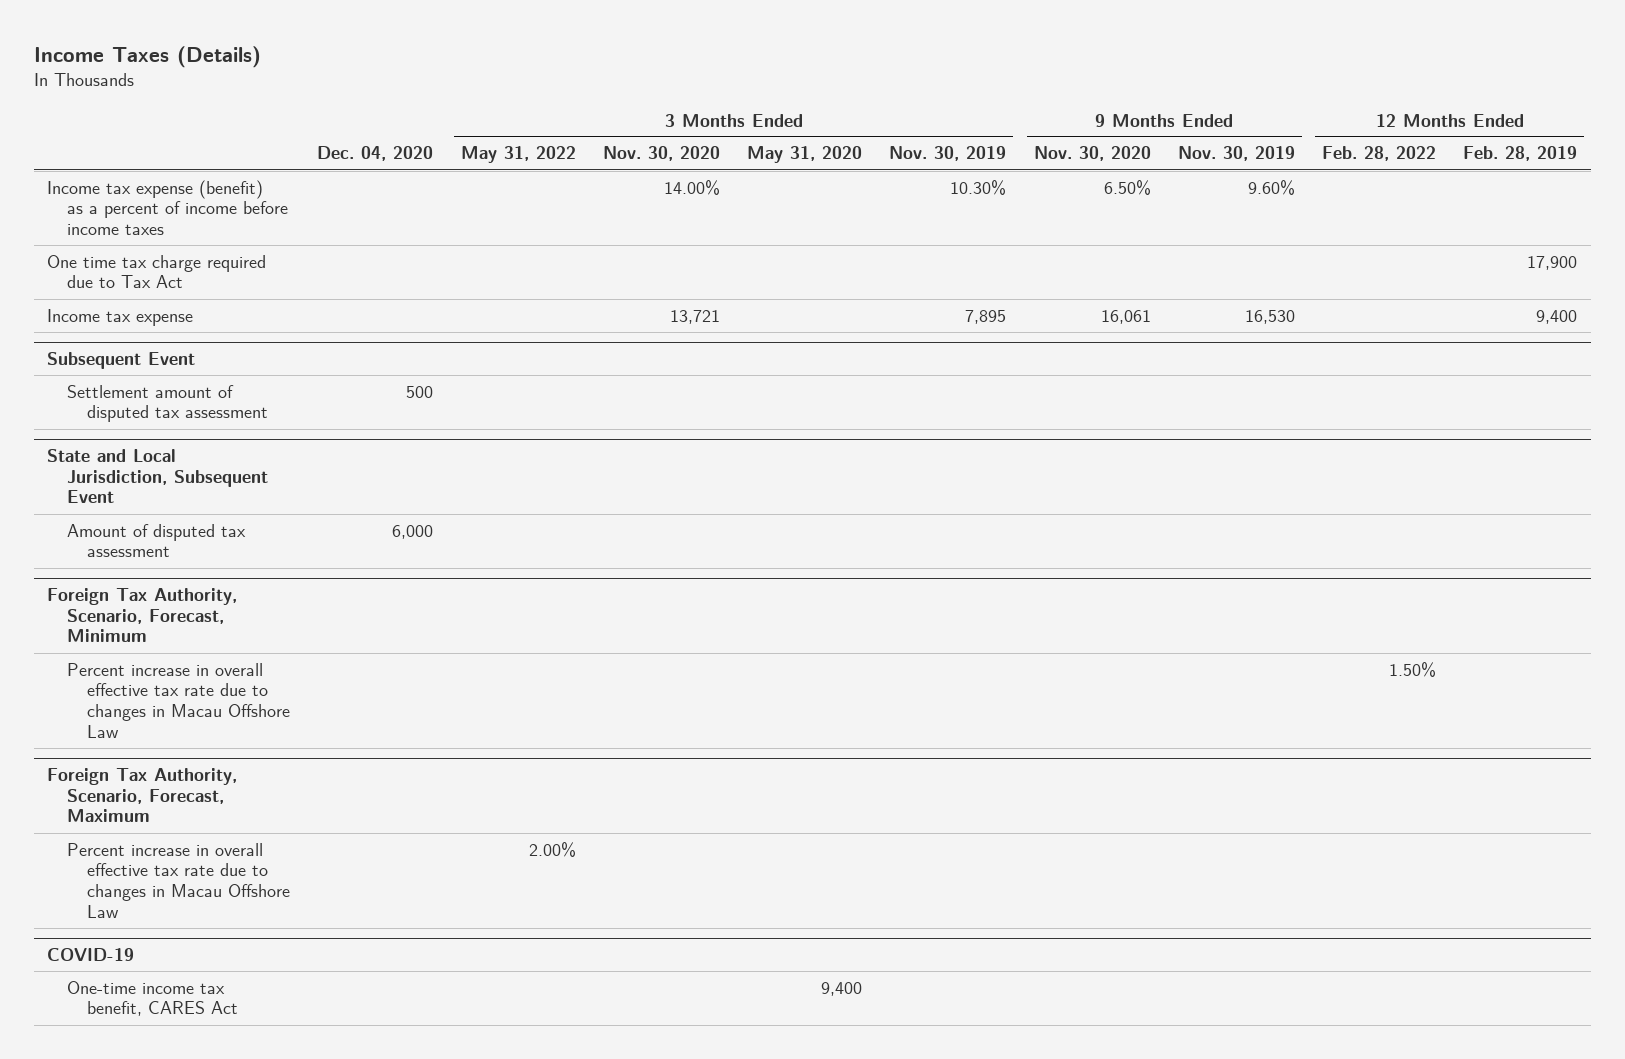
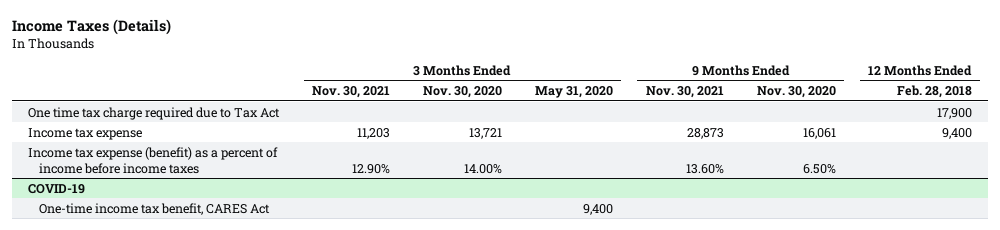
- | Dec. 04, 2020 | 3 Months Ended May 31, 2022 | 3 Months Ended Nov. 30, 2020 | 3 Months Ended May 31, 2020 | 3 Months Ended Nov. 30, 2019 | 9 Months Ended Nov. 30, 2020 | 9 Months Ended Nov. 30, 2019 | 12 Months Ended Feb. 28, 2022 | 12 Months Ended Feb. 28, 2019
+ | 3 Months Ended Nov. 30, 2021 | 3 Months Ended Nov. 30, 2020 | 3 Months Ended May 31, 2020 | 9 Months Ended Nov. 30, 2021 | 9 Months Ended Nov. 30, 2020 | 12 Months Ended Feb. 28, 2018
- Subsequent Event
- Settlement amount of disputed tax assessment | 500 | | | | | | | |
- State and Local Jurisdiction, Subsequent Event
- Amount of disputed tax assessment | 6,000 | | | | | | | |
- Foreign Tax Authority, Scenario, Forecast, Minimum
- Percent increase in overall effective tax rate due to changes in Macau Offshore Law | | | | | | | | 1.50% |
- Foreign Tax Authority, Scenario, Forecast, Maximum
- Percent increase in overall effective tax rate due to changes in Macau Offshore Law | | 2.00% | | | | | | |
moved down: Income tax expense (benefit) as a percent of income before income taxes | 12.90% | 14.00% | | 13.60% | 6.50% |

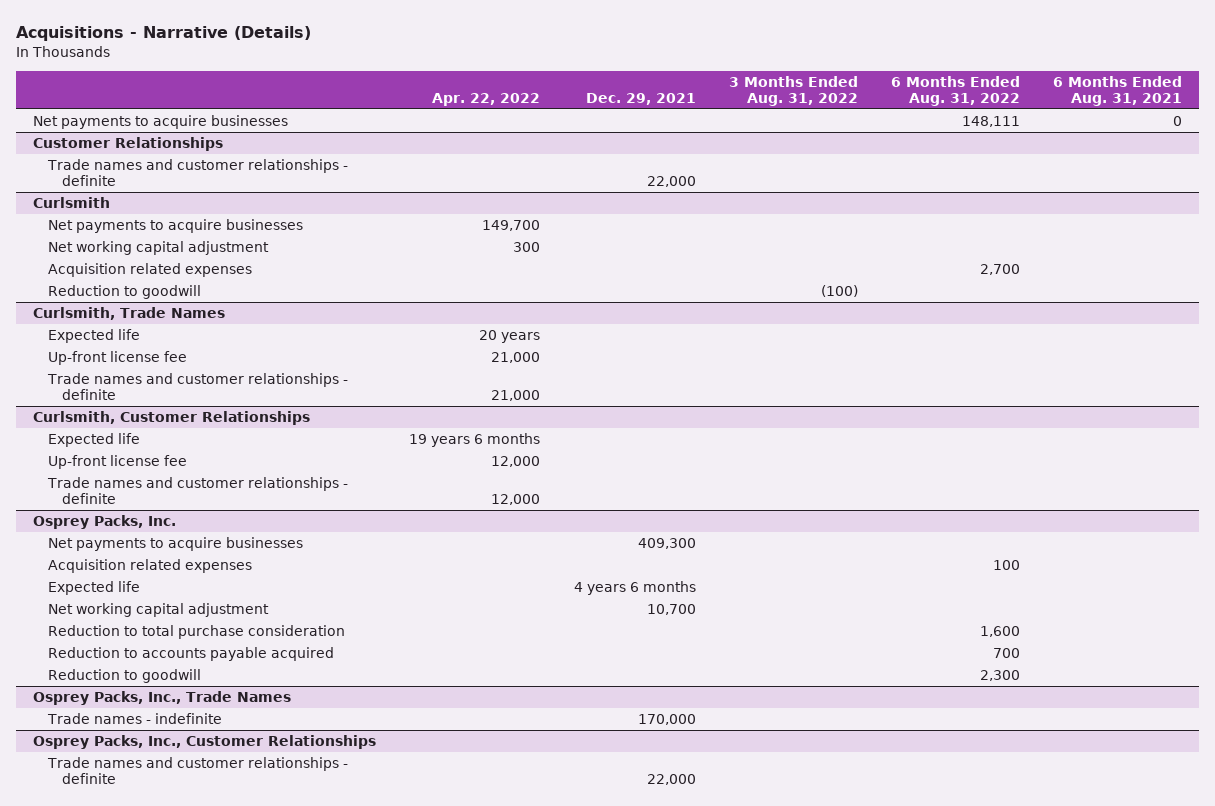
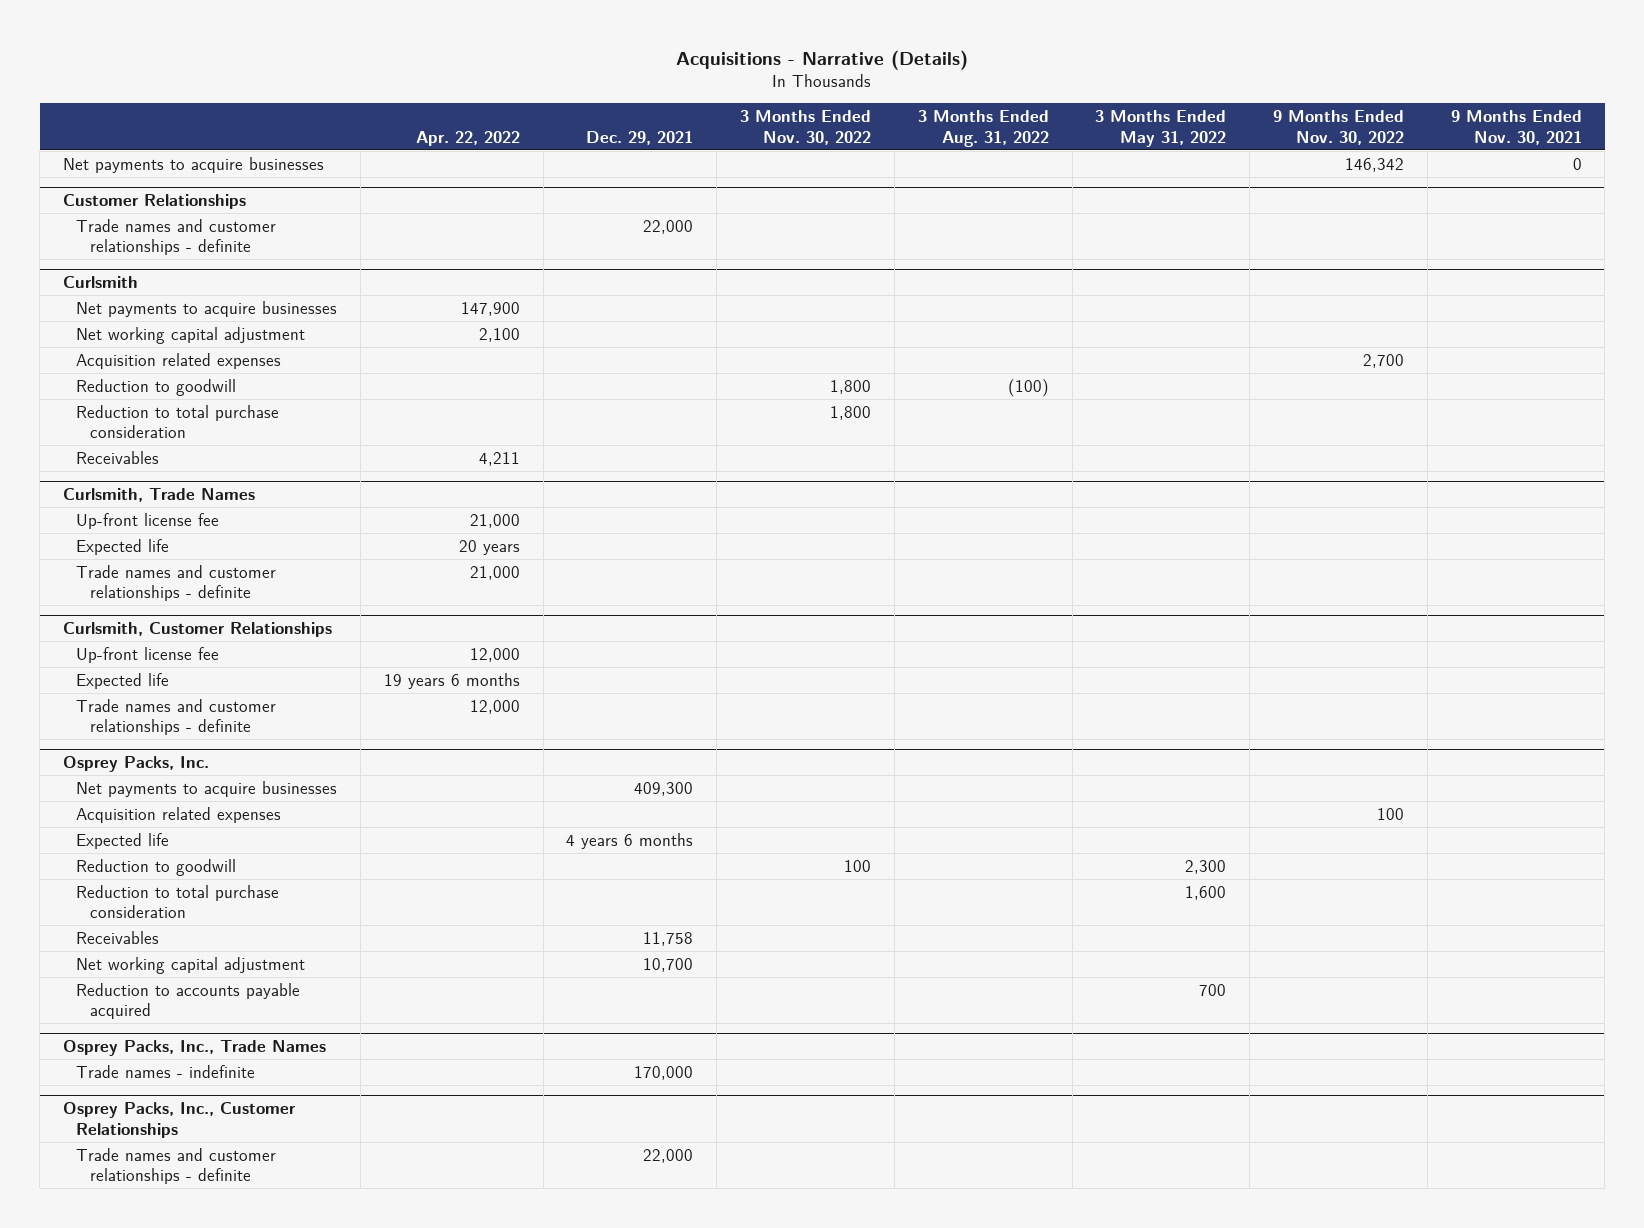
- | Apr. 22, 2022 | Dec. 29, 2021 | 3 Months Ended Aug. 31, 2022 | 6 Months Ended Aug. 31, 2022 | 6 Months Ended Aug. 31, 2021
+ | Apr. 22, 2022 | Dec. 29, 2021 | 3 Months Ended Nov. 30, 2022 | 3 Months Ended Aug. 31, 2022 | 3 Months Ended May 31, 2022 | 9 Months Ended Nov. 30, 2022 | 9 Months Ended Nov. 30, 2021
@ Curlsmith
- Net payments to acquire businesses | 149,700 | | | |
- Net working capital adjustment | 300 | | | |
+ Net payments to acquire businesses | 147,900 | | | | | |
+ Net working capital adjustment | 2,100 | | | | | |
+ Reduction to total purchase consideration | | | 1,800 | | | |
+ Receivables | 4,211 | | | | | |
@ Curlsmith, Trade Names
moved down: Expected life | 20 years | | | | | |
@ Curlsmith, Customer Relationships
moved down: Expected life | 19 years 6 months | | | | | |
@ Osprey Packs, Inc.
moved up: Reduction to goodwill | | | 100 | | 2,300 | |
+ Receivables | | 11,758 | | | | |
moved down: Net working capital adjustment | | 10,700 | | | | |

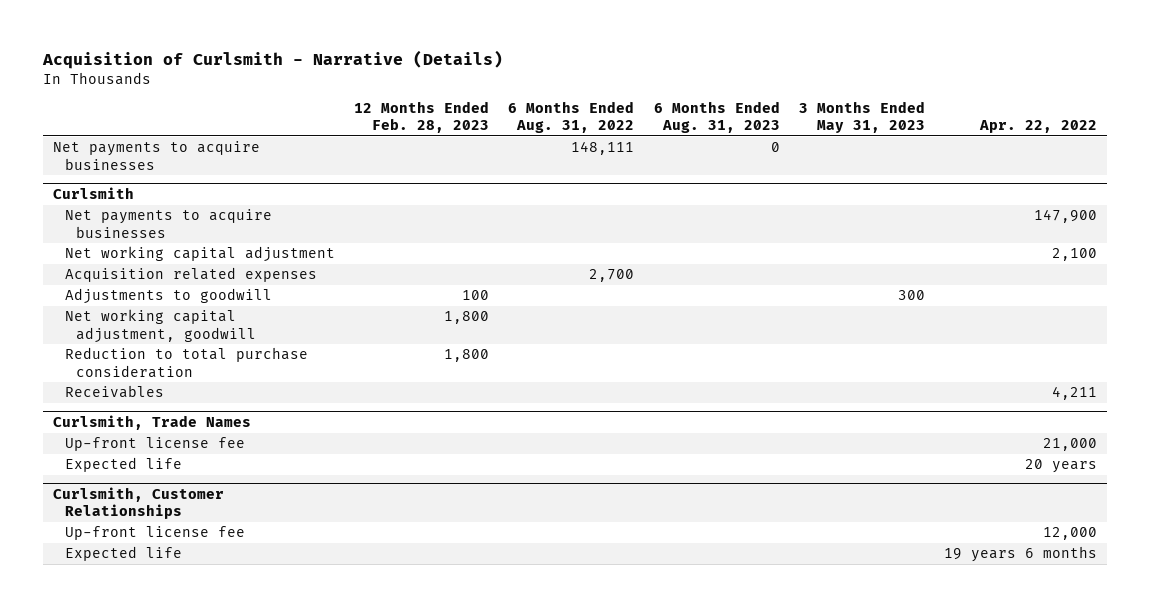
- Acquisitions - Narrative (Details)
+ Acquisition of Curlsmith - Narrative (Details)
- | Apr. 22, 2022 | Dec. 29, 2021 | 3 Months Ended Nov. 30, 2022 | 3 Months Ended Aug. 31, 2022 | 3 Months Ended May 31, 2022 | 9 Months Ended Nov. 30, 2022 | 9 Months Ended Nov. 30, 2021
+ | 12 Months Ended Feb. 28, 2023 | 6 Months Ended Aug. 31, 2022 | 6 Months Ended Aug. 31, 2023 | 3 Months Ended May 31, 2023 | Apr. 22, 2022
- Customer Relationships
- Trade names and customer relationships - definite | | 22,000 | | | | |
@ Curlsmith
- Reduction to goodwill | | | 1,800 | (100) | | |
+ Adjustments to goodwill | 100 | | | 300 |
+ Net working capital adjustment, goodwill | 1,800 | | | |
@ Curlsmith, Trade Names
- Trade names and customer relationships - definite | 21,000 | | | | | |
@ Curlsmith, Customer Relationships
- Trade names and customer relationships - definite | 12,000 | | | | | |
- Osprey Packs, Inc.
- Net payments to acquire businesses | | 409,300 | | | | |
- Acquisition related expenses | | | | | | 100 |
- Expected life | | 4 years 6 months | | | | |
- Reduction to goodwill | | | 100 | | 2,300 | |
- Reduction to total purchase consideration | | | | | 1,600 | |
- Receivables | | 11,758 | | | | |
- Net working capital adjustment | | 10,700 | | | | |
- Reduction to accounts payable acquired | | | | | 700 | |
- Osprey Packs, Inc., Trade Names
- Trade names - indefinite | | 170,000 | | | | |
- Osprey Packs, Inc., Customer Relationships
- Trade names and customer relationships - definite | | 22,000 | | | | |

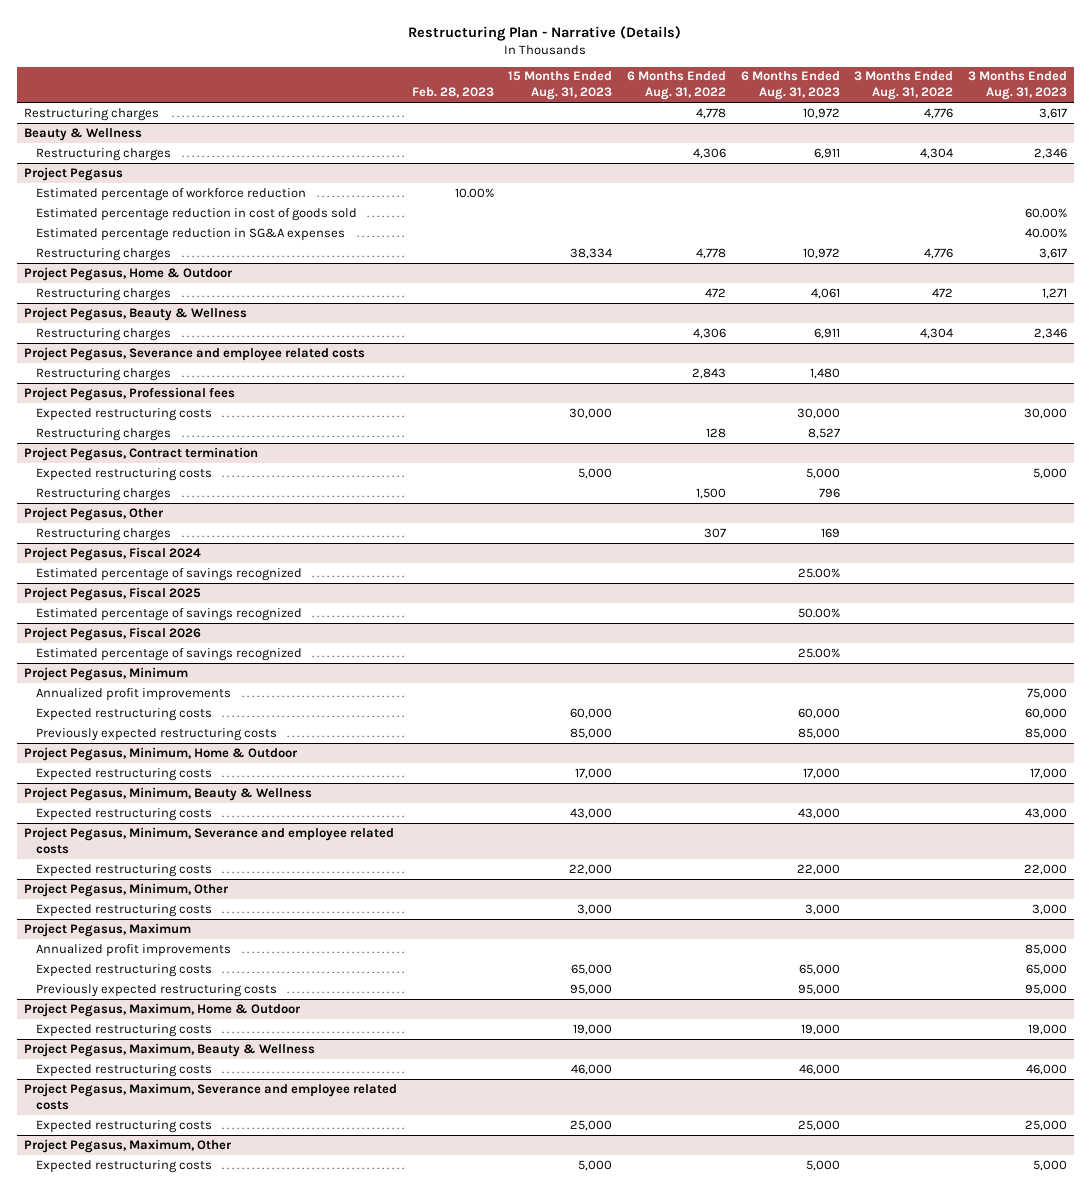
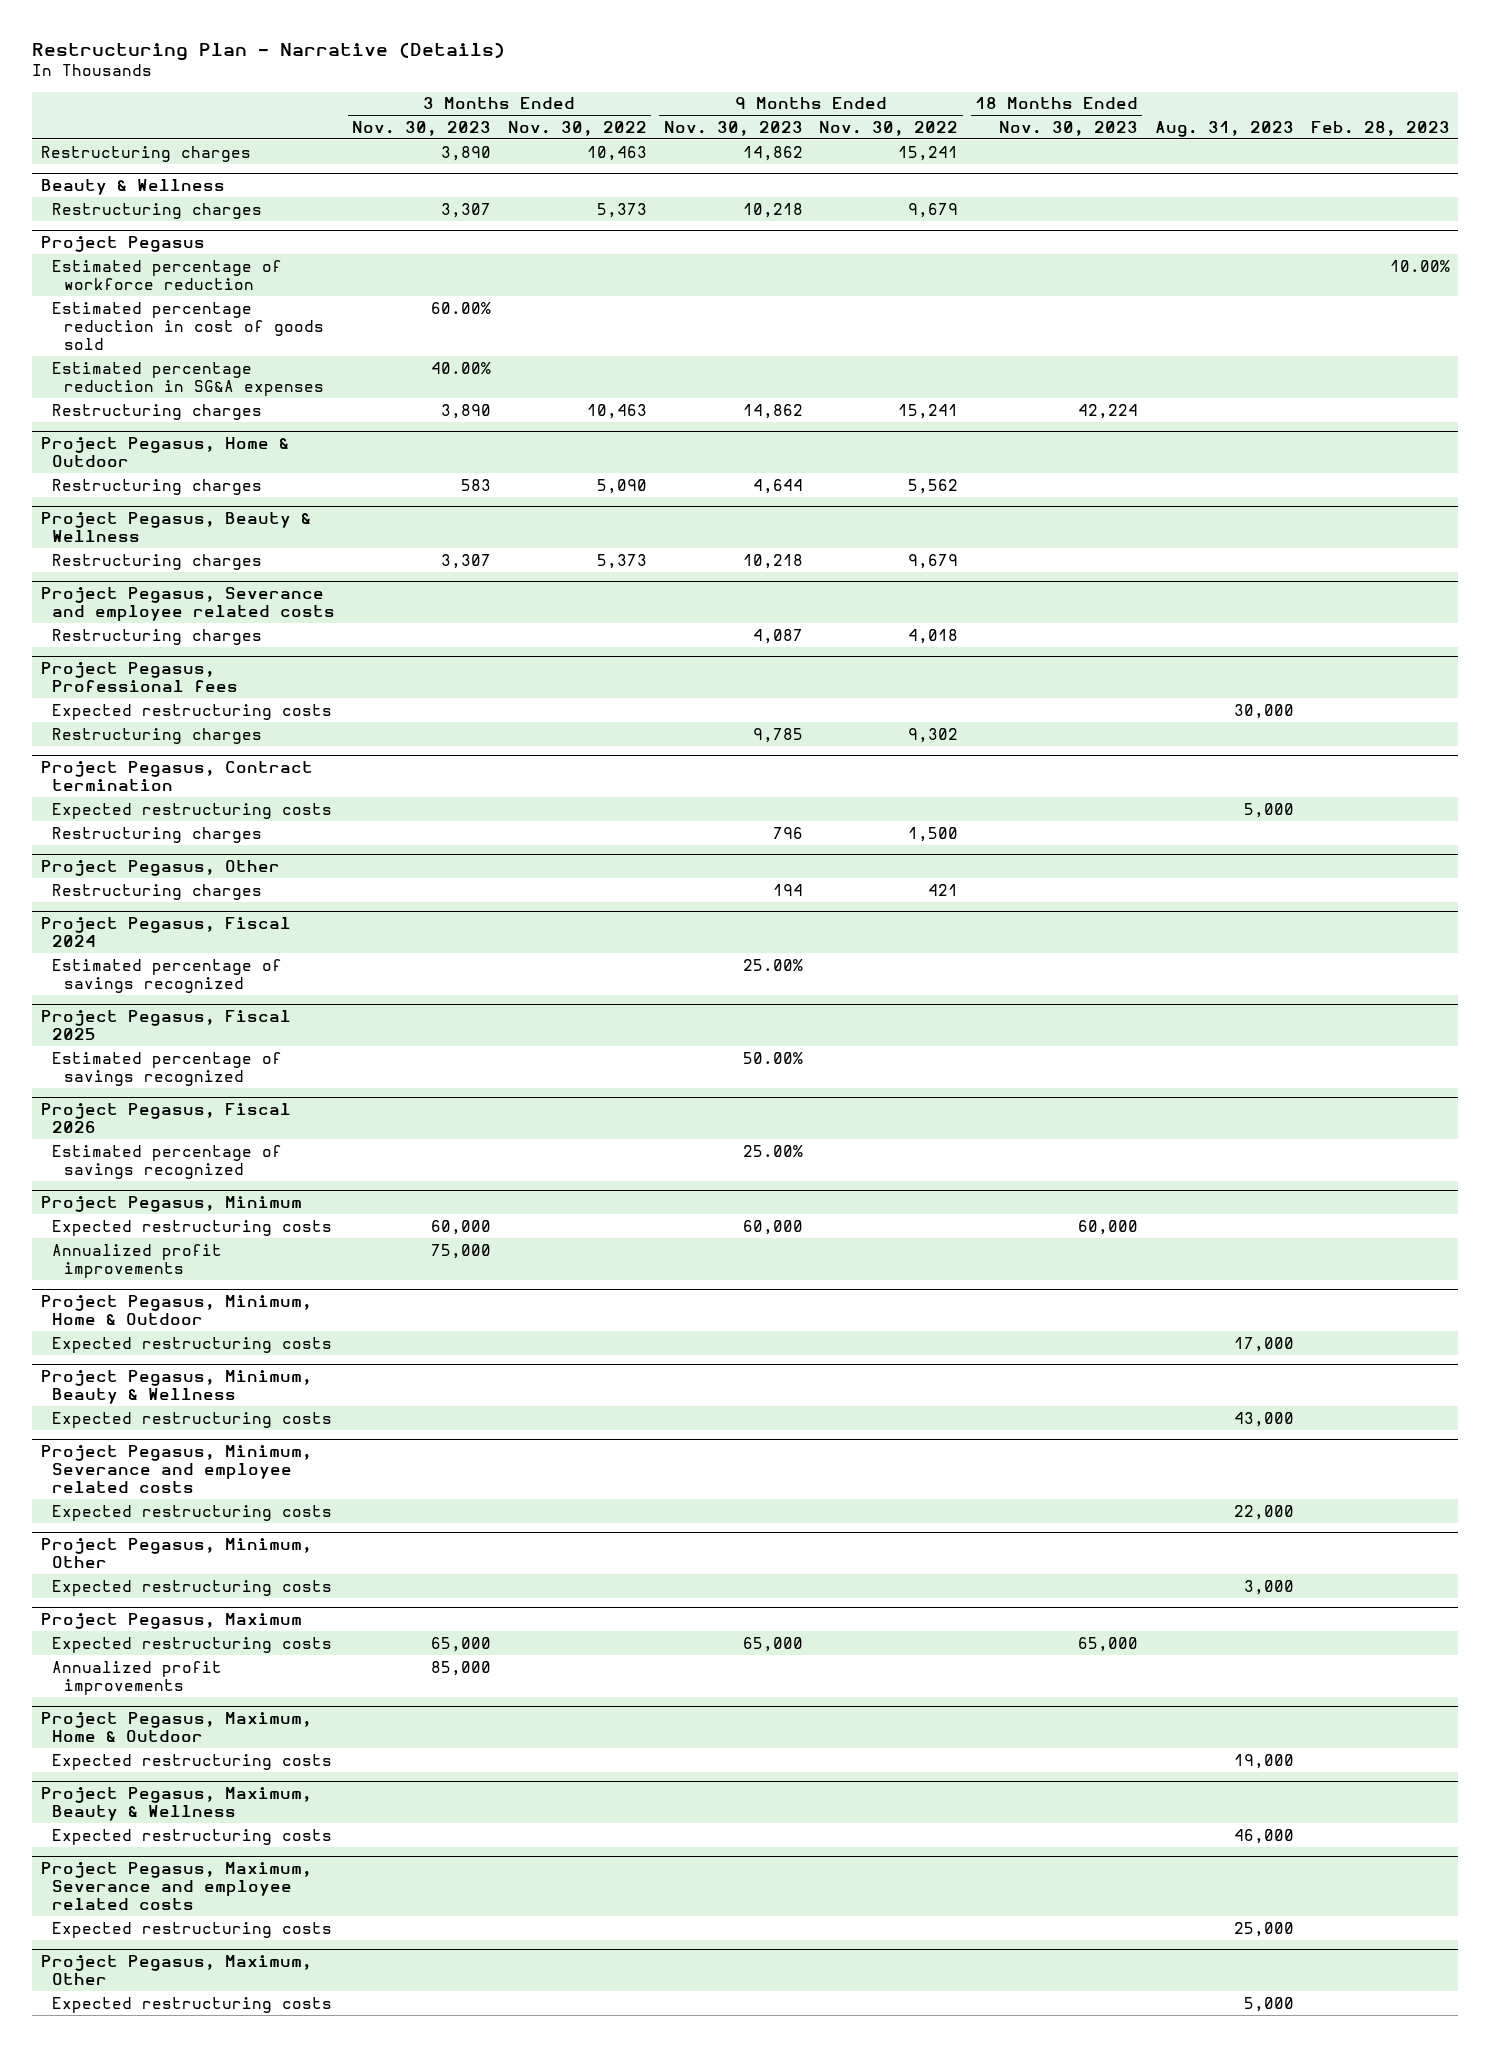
- | Feb. 28, 2023 | 15 Months Ended Aug. 31, 2023 | 6 Months Ended Aug. 31, 2022 | 6 Months Ended Aug. 31, 2023 | 3 Months Ended Aug. 31, 2022 | 3 Months Ended Aug. 31, 2023
+ | 3 Months Ended Nov. 30, 2023 | 3 Months Ended Nov. 30, 2022 | 9 Months Ended Nov. 30, 2023 | 9 Months Ended Nov. 30, 2022 | 18 Months Ended Nov. 30, 2023 | Aug. 31, 2023 | Feb. 28, 2023
@ Project Pegasus, Minimum
- Previously expected restructuring costs | | 85,000 | | 85,000 | | 85,000
moved down: Annualized profit improvements | 75,000 | | | | | |
@ Project Pegasus, Maximum
- Previously expected restructuring costs | | 95,000 | | 95,000 | | 95,000
moved down: Annualized profit improvements | 85,000 | | | | | |

